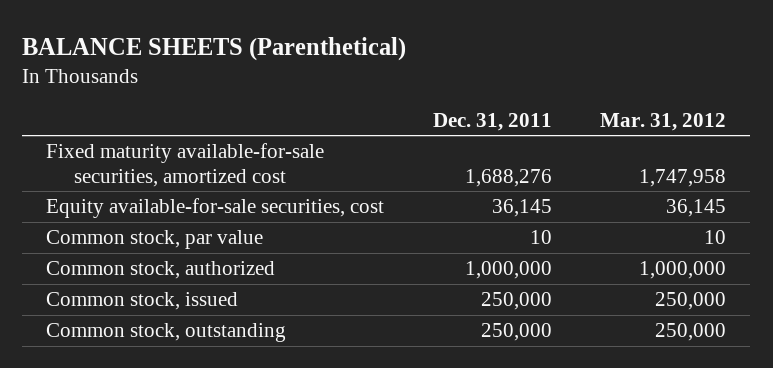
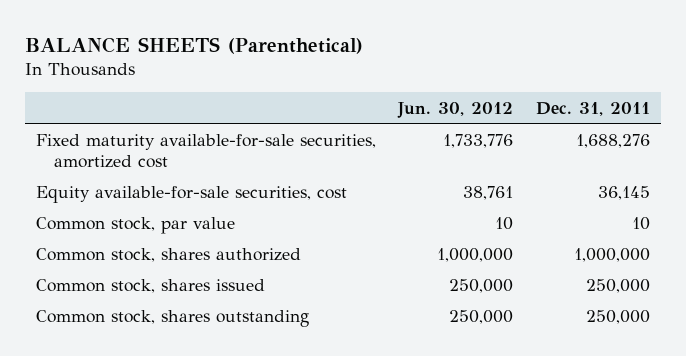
- | Dec. 31, 2011 | Mar. 31, 2012
+ | Jun. 30, 2012 | Dec. 31, 2011
- Common stock, authorized | 1,000,000 | 1,000,000
- Common stock, issued | 250,000 | 250,000
- Common stock, outstanding | 250,000 | 250,000
+ Common stock, shares authorized | 1,000,000 | 1,000,000
+ Common stock, shares issued | 250,000 | 250,000
+ Common stock, shares outstanding | 250,000 | 250,000

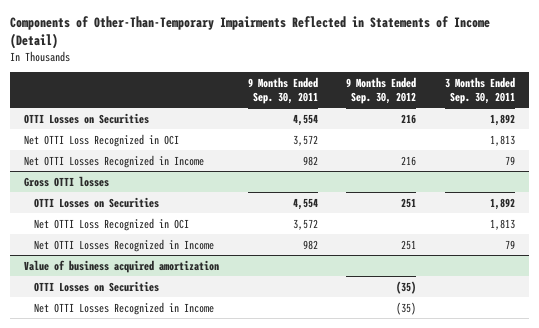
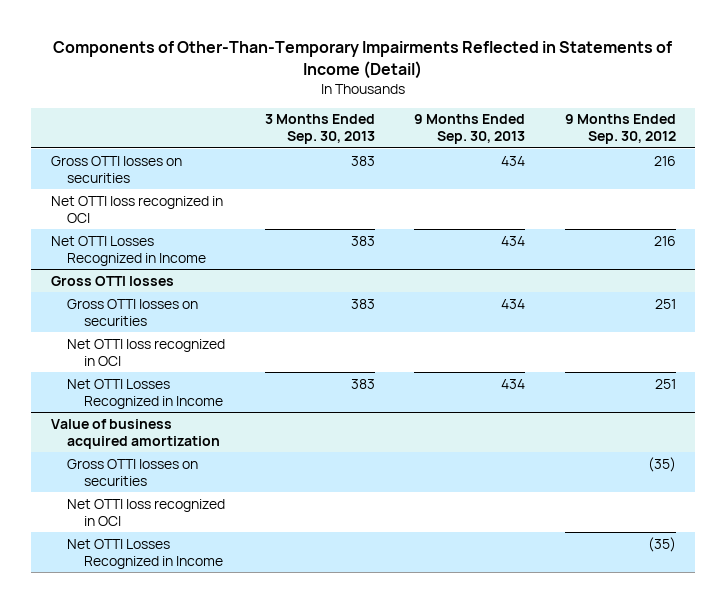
- | 9 Months Ended Sep. 30, 2011 | 9 Months Ended Sep. 30, 2012 | 3 Months Ended Sep. 30, 2011
+ | 3 Months Ended Sep. 30, 2013 | 9 Months Ended Sep. 30, 2013 | 9 Months Ended Sep. 30, 2012
- OTTI Losses on Securities | 4,554 | 216 | 1,892
- Net OTTI Loss Recognized in OCI | 3,572 | | 1,813
+ Gross OTTI losses on securities | 383 | 434 | 216
+ Net OTTI loss recognized in OCI
@ Gross OTTI losses
- OTTI Losses on Securities | 4,554 | 251 | 1,892
- Net OTTI Loss Recognized in OCI | 3,572 | | 1,813
+ Gross OTTI losses on securities | 383 | 434 | 251
+ Net OTTI loss recognized in OCI
@ Value of business acquired amortization
- OTTI Losses on Securities | | (35) |
+ Gross OTTI losses on securities | | | (35)
+ Net OTTI loss recognized in OCI

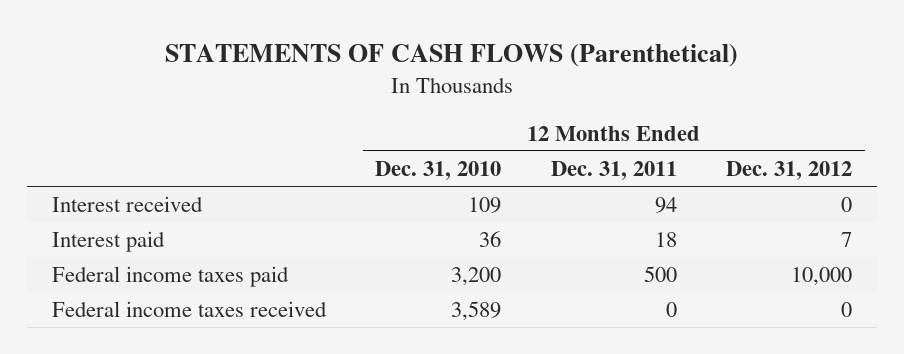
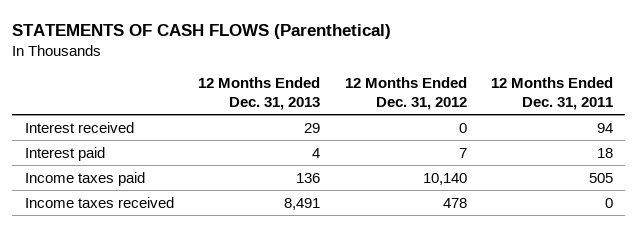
- | 12 Months Ended Dec. 31, 2010 | 12 Months Ended Dec. 31, 2011 | 12 Months Ended Dec. 31, 2012
+ | 12 Months Ended Dec. 31, 2013 | 12 Months Ended Dec. 31, 2012 | 12 Months Ended Dec. 31, 2011
- Federal income taxes paid | 3,200 | 500 | 10,000
- Federal income taxes received | 3,589 | 0 | 0
+ Income taxes paid | 136 | 10,140 | 505
+ Income taxes received | 8,491 | 478 | 0

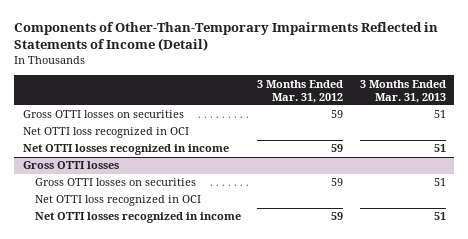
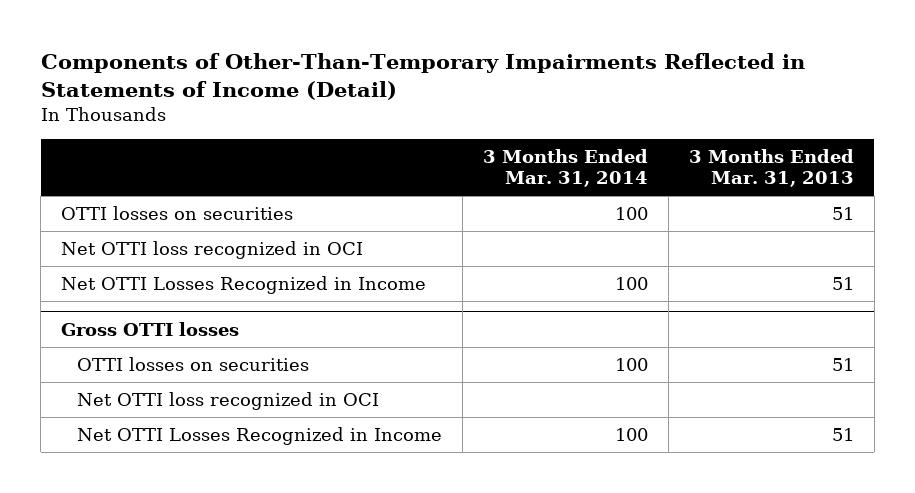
- | 3 Months Ended Mar. 31, 2012 | 3 Months Ended Mar. 31, 2013
+ | 3 Months Ended Mar. 31, 2014 | 3 Months Ended Mar. 31, 2013
- Gross OTTI losses on securities | 59 | 51
+ OTTI losses on securities | 100 | 51
- Net OTTI losses recognized in income | 59 | 51
+ Net OTTI Losses Recognized in Income | 100 | 51
@ Gross OTTI losses
- Gross OTTI losses on securities | 59 | 51
+ OTTI losses on securities | 100 | 51
- Net OTTI losses recognized in income | 59 | 51
+ Net OTTI Losses Recognized in Income | 100 | 51

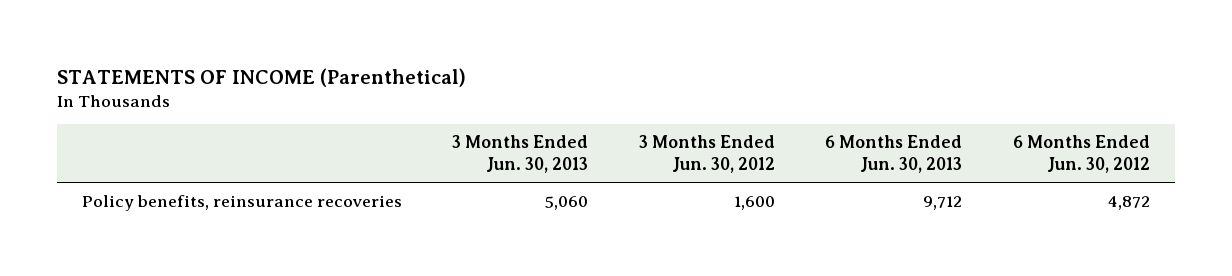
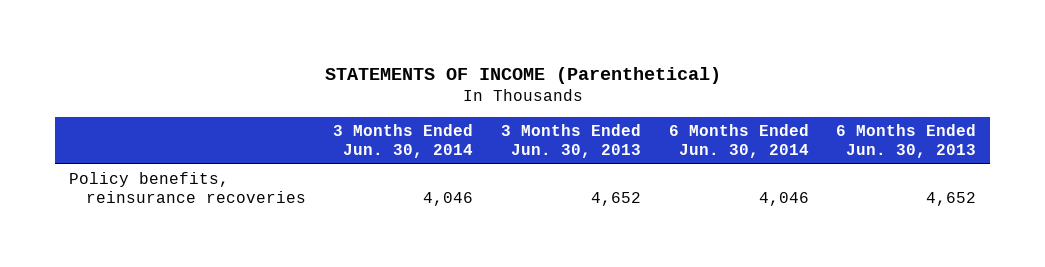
- | 3 Months Ended Jun. 30, 2013 | 3 Months Ended Jun. 30, 2012 | 6 Months Ended Jun. 30, 2013 | 6 Months Ended Jun. 30, 2012
+ | 3 Months Ended Jun. 30, 2014 | 3 Months Ended Jun. 30, 2013 | 6 Months Ended Jun. 30, 2014 | 6 Months Ended Jun. 30, 2013
- Policy benefits, reinsurance recoveries | 5,060 | 1,600 | 9,712 | 4,872
+ Policy benefits, reinsurance recoveries | 4,046 | 4,652 | 4,046 | 4,652

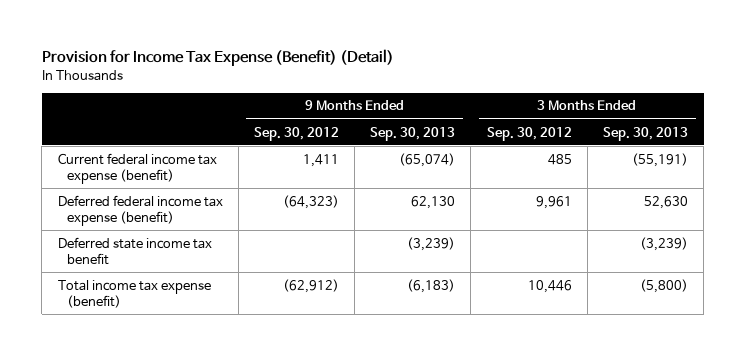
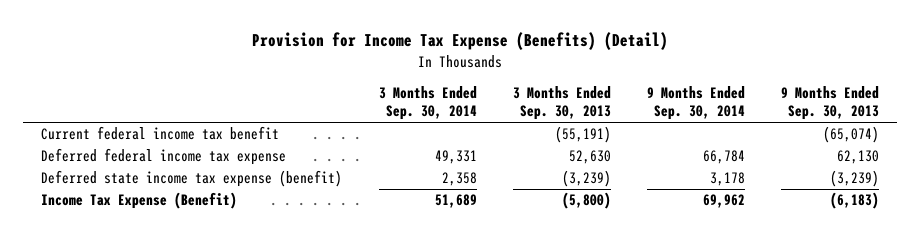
- Provision for Income Tax Expense (Benefit) (Detail)
+ Provision for Income Tax Expense (Benefits) (Detail)
- | 9 Months Ended Sep. 30, 2012 | 9 Months Ended Sep. 30, 2013 | 3 Months Ended Sep. 30, 2012 | 3 Months Ended Sep. 30, 2013
+ | 3 Months Ended Sep. 30, 2014 | 3 Months Ended Sep. 30, 2013 | 9 Months Ended Sep. 30, 2014 | 9 Months Ended Sep. 30, 2013
- Current federal income tax expense (benefit) | 1,411 | (65,074) | 485 | (55,191)
- Deferred federal income tax expense (benefit) | (64,323) | 62,130 | 9,961 | 52,630
- Deferred state income tax benefit | | (3,239) | | (3,239)
- Total income tax expense (benefit) | (62,912) | (6,183) | 10,446 | (5,800)
+ Current federal income tax benefit | | (55,191) | | (65,074)
+ Deferred federal income tax expense | 49,331 | 52,630 | 66,784 | 62,130
+ Deferred state income tax expense (benefit) | 2,358 | (3,239) | 3,178 | (3,239)
+ Income Tax Expense (Benefit) | 51,689 | (5,800) | 69,962 | (6,183)

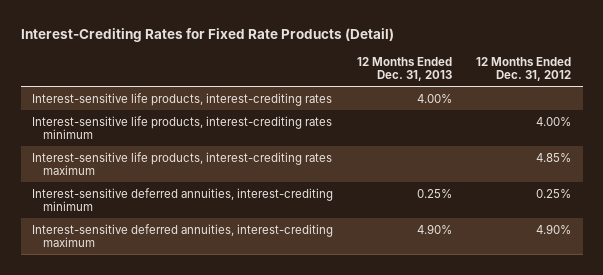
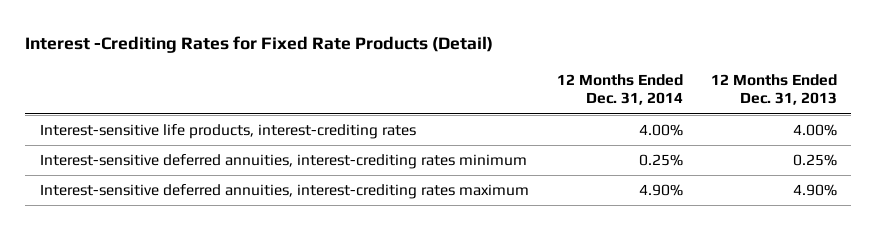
- Interest-Crediting Rates for Fixed Rate Products (Detail)
+ Interest -Crediting Rates for Fixed Rate Products (Detail)
- | 12 Months Ended Dec. 31, 2013 | 12 Months Ended Dec. 31, 2012
+ | 12 Months Ended Dec. 31, 2014 | 12 Months Ended Dec. 31, 2013
- Interest-sensitive life products, interest-crediting rates minimum | | 4.00%
- Interest-sensitive life products, interest-crediting rates maximum | | 4.85%
- Interest-sensitive deferred annuities, interest-crediting minimum | 0.25% | 0.25%
- Interest-sensitive deferred annuities, interest-crediting maximum | 4.90% | 4.90%
+ Interest-sensitive deferred annuities, interest-crediting rates minimum | 0.25% | 0.25%
+ Interest-sensitive deferred annuities, interest-crediting rates maximum | 4.90% | 4.90%

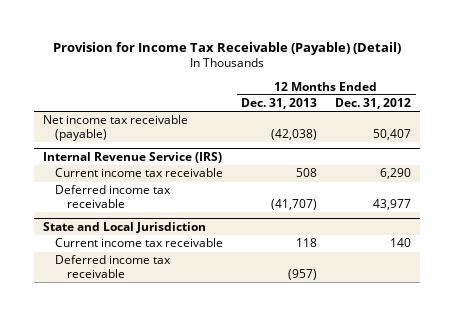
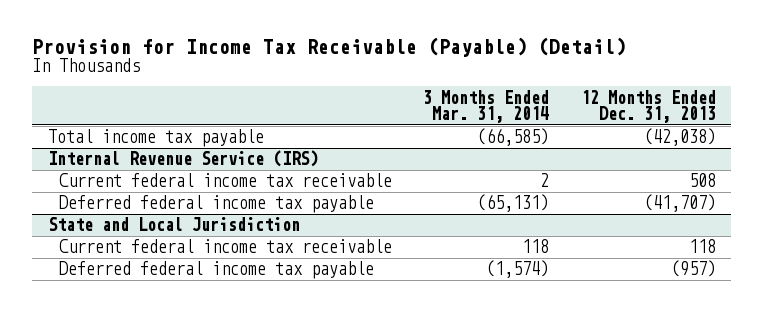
- | 12 Months Ended Dec. 31, 2013 | 12 Months Ended Dec. 31, 2012
+ | 3 Months Ended Mar. 31, 2014 | 12 Months Ended Dec. 31, 2013
- Net income tax receivable (payable) | (42,038) | 50,407
+ Total income tax payable | (66,585) | (42,038)
@ Internal Revenue Service (IRS)
- Current income tax receivable | 508 | 6,290
- Deferred income tax receivable | (41,707) | 43,977
+ Current federal income tax receivable | 2 | 508
+ Deferred federal income tax payable | (65,131) | (41,707)
@ State and Local Jurisdiction
- Current income tax receivable | 118 | 140
- Deferred income tax receivable | (957) |
+ Current federal income tax receivable | 118 | 118
+ Deferred federal income tax payable | (1,574) | (957)

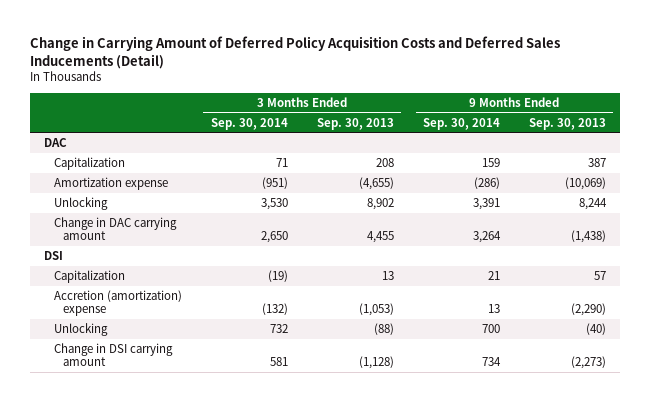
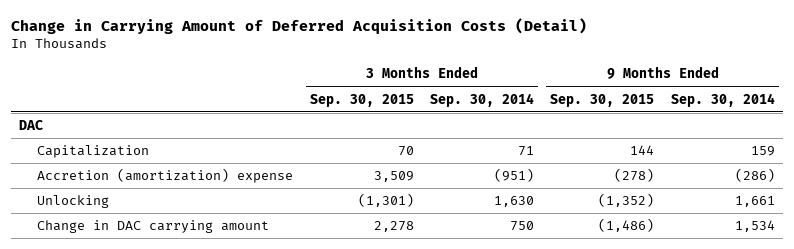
- Change in Carrying Amount of Deferred Policy Acquisition Costs and Deferred Sales Inducements (Detail)
+ Change in Carrying Amount of Deferred Acquisition Costs (Detail)
- | 3 Months Ended Sep. 30, 2014 | 3 Months Ended Sep. 30, 2013 | 9 Months Ended Sep. 30, 2014 | 9 Months Ended Sep. 30, 2013
+ | 3 Months Ended Sep. 30, 2015 | 3 Months Ended Sep. 30, 2014 | 9 Months Ended Sep. 30, 2015 | 9 Months Ended Sep. 30, 2014
- Amortization expense | (951) | (4,655) | (286) | (10,069)
- Unlocking | 3,530 | 8,902 | 3,391 | 8,244
- Change in DAC carrying amount | 2,650 | 4,455 | 3,264 | (1,438)
- DSI
- Capitalization | (19) | 13 | 21 | 57
- Accretion (amortization) expense | (132) | (1,053) | 13 | (2,290)
- Unlocking | 732 | (88) | 700 | (40)
- Change in DSI carrying amount | 581 | (1,128) | 734 | (2,273)
+ Accretion (amortization) expense | 3,509 | (951) | (278) | (286)
+ Unlocking | (1,301) | 1,630 | (1,352) | 1,661
+ Change in DAC carrying amount | 2,278 | 750 | (1,486) | 1,534

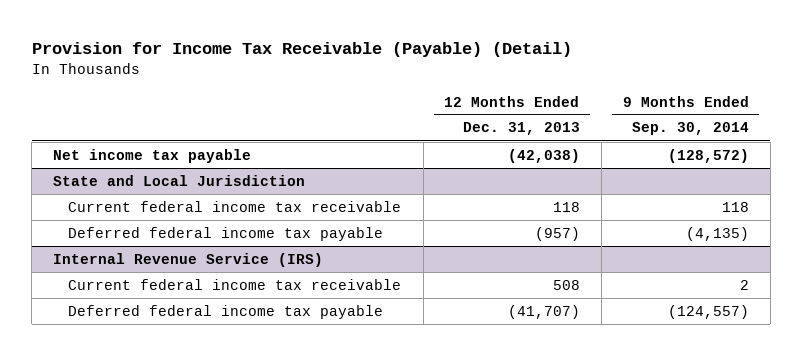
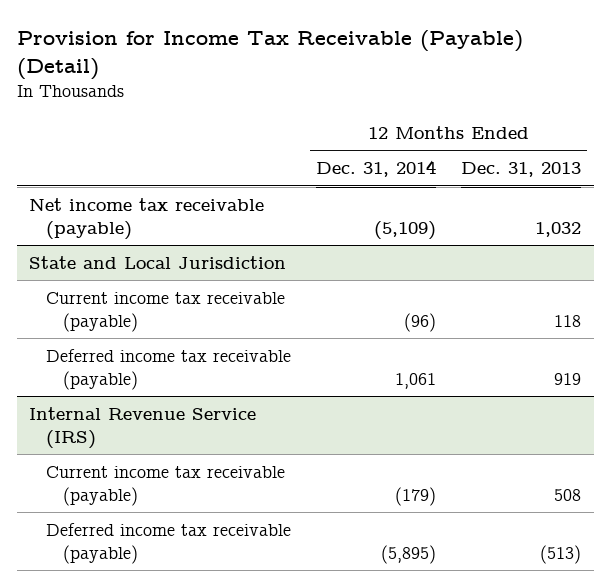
- | 12 Months Ended Dec. 31, 2013 | 9 Months Ended Sep. 30, 2014
+ | 12 Months Ended Dec. 31, 2014 | 12 Months Ended Dec. 31, 2013
- Net income tax payable | (42,038) | (128,572)
+ Net income tax receivable (payable) | (5,109) | 1,032
@ State and Local Jurisdiction
- Current federal income tax receivable | 118 | 118
- Deferred federal income tax payable | (957) | (4,135)
+ Current income tax receivable (payable) | (96) | 118
+ Deferred income tax receivable (payable) | 1,061 | 919
@ Internal Revenue Service (IRS)
- Current federal income tax receivable | 508 | 2
- Deferred federal income tax payable | (41,707) | (124,557)
+ Current income tax receivable (payable) | (179) | 508
+ Deferred income tax receivable (payable) | (5,895) | (513)

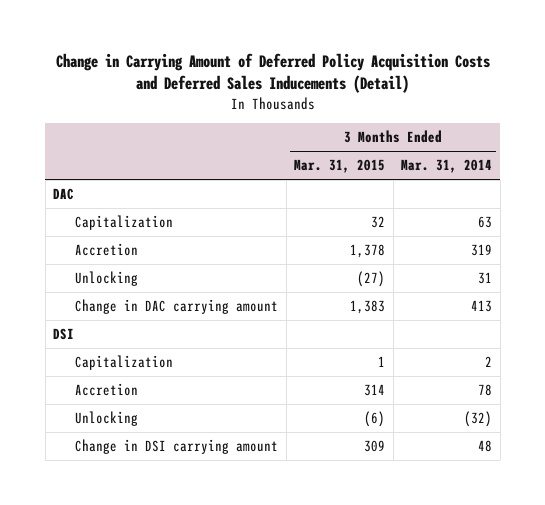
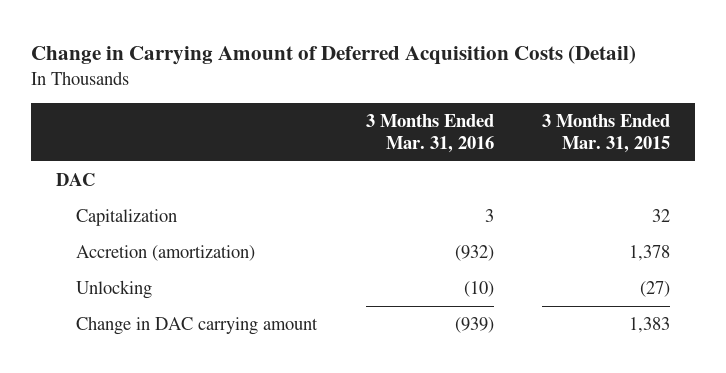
- Change in Carrying Amount of Deferred Policy Acquisition Costs and Deferred Sales Inducements (Detail)
+ Change in Carrying Amount of Deferred Acquisition Costs (Detail)
- | 3 Months Ended Mar. 31, 2015 | 3 Months Ended Mar. 31, 2014
+ | 3 Months Ended Mar. 31, 2016 | 3 Months Ended Mar. 31, 2015
- Accretion | 1,378 | 319
+ Accretion (amortization) | (932) | 1,378
- DSI
- Capitalization | 1 | 2
- Accretion | 314 | 78
- Unlocking | (6) | (32)
- Change in DSI carrying amount | 309 | 48

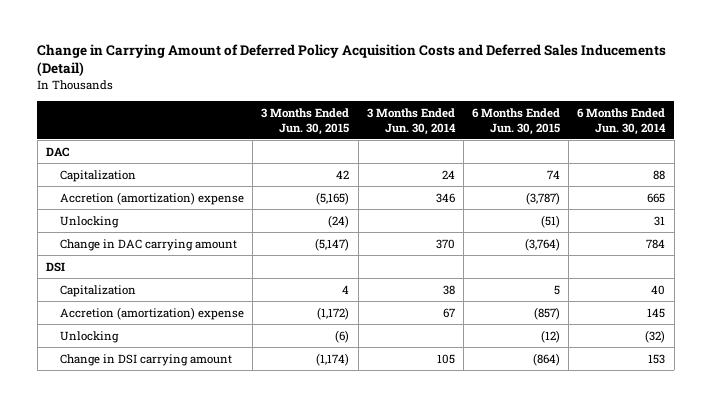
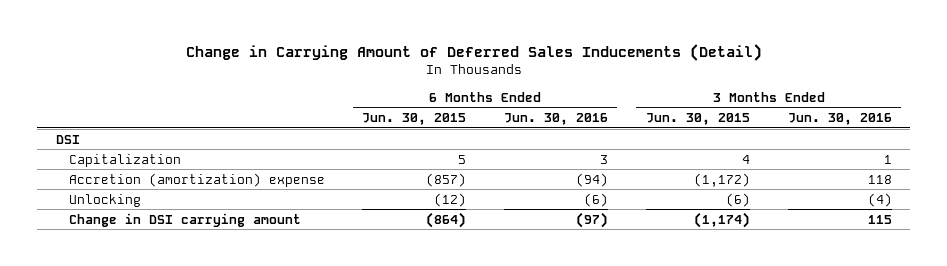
- Change in Carrying Amount of Deferred Policy Acquisition Costs and Deferred Sales Inducements (Detail)
+ Change in Carrying Amount of Deferred Sales Inducements (Detail)
- | 3 Months Ended Jun. 30, 2015 | 3 Months Ended Jun. 30, 2014 | 6 Months Ended Jun. 30, 2015 | 6 Months Ended Jun. 30, 2014
+ | 6 Months Ended Jun. 30, 2015 | 6 Months Ended Jun. 30, 2016 | 3 Months Ended Jun. 30, 2015 | 3 Months Ended Jun. 30, 2016
- DAC
- Capitalization | 42 | 24 | 74 | 88
- Accretion (amortization) expense | (5,165) | 346 | (3,787) | 665
- Unlocking | (24) | | (51) | 31
- Change in DAC carrying amount | (5,147) | 370 | (3,764) | 784

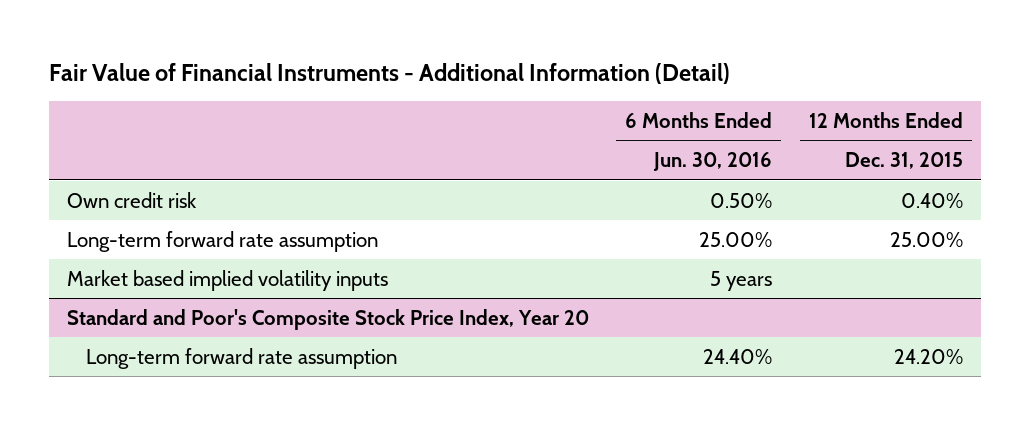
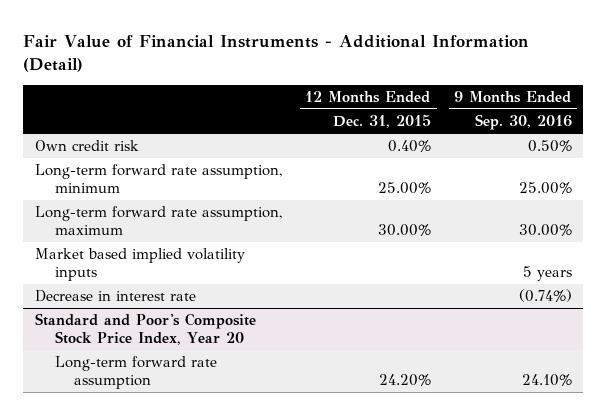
- | 6 Months Ended Jun. 30, 2016 | 12 Months Ended Dec. 31, 2015
+ | 12 Months Ended Dec. 31, 2015 | 9 Months Ended Sep. 30, 2016
- Long-term forward rate assumption | 25.00% | 25.00%
+ Long-term forward rate assumption, minimum | 25.00% | 25.00%
+ Long-term forward rate assumption, maximum | 30.00% | 30.00%
+ Decrease in interest rate | | (0.74%)

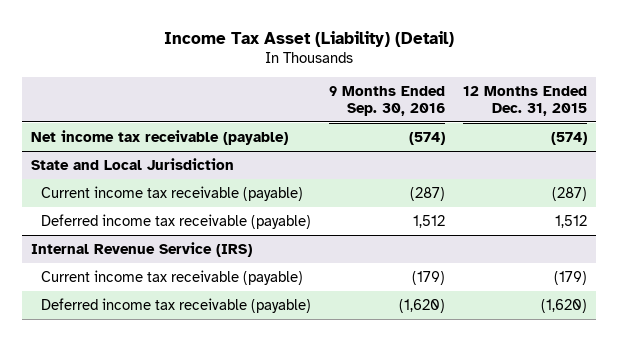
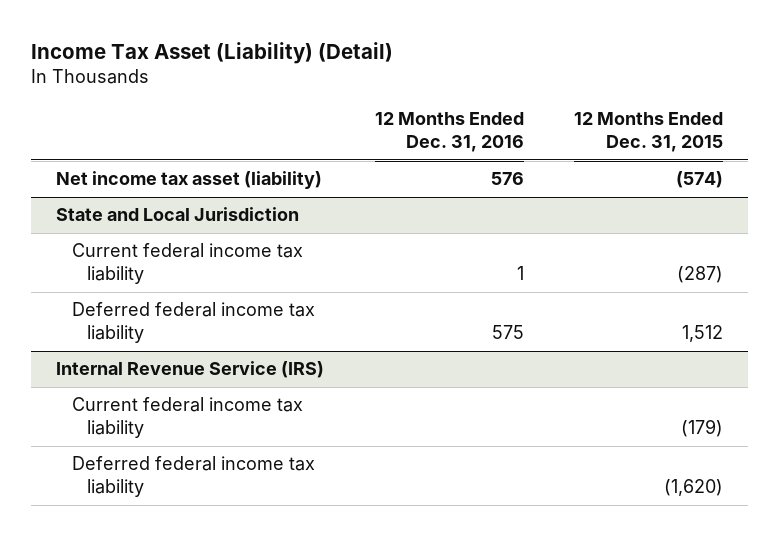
- | 9 Months Ended Sep. 30, 2016 | 12 Months Ended Dec. 31, 2015
+ | 12 Months Ended Dec. 31, 2016 | 12 Months Ended Dec. 31, 2015
- Net income tax receivable (payable) | (574) | (574)
+ Net income tax asset (liability) | 576 | (574)
@ State and Local Jurisdiction
- Current income tax receivable (payable) | (287) | (287)
- Deferred income tax receivable (payable) | 1,512 | 1,512
+ Current federal income tax liability | 1 | (287)
+ Deferred federal income tax liability | 575 | 1,512
@ Internal Revenue Service (IRS)
- Current income tax receivable (payable) | (179) | (179)
- Deferred income tax receivable (payable) | (1,620) | (1,620)
+ Current federal income tax liability | | (179)
+ Deferred federal income tax liability | | (1,620)

